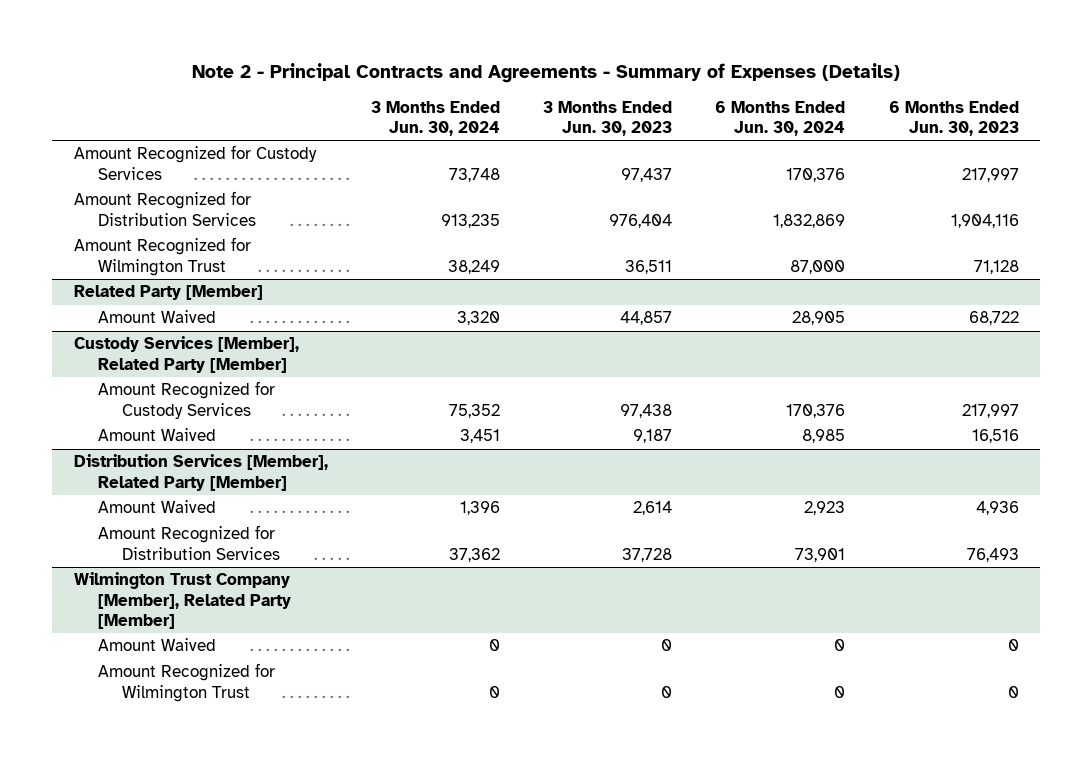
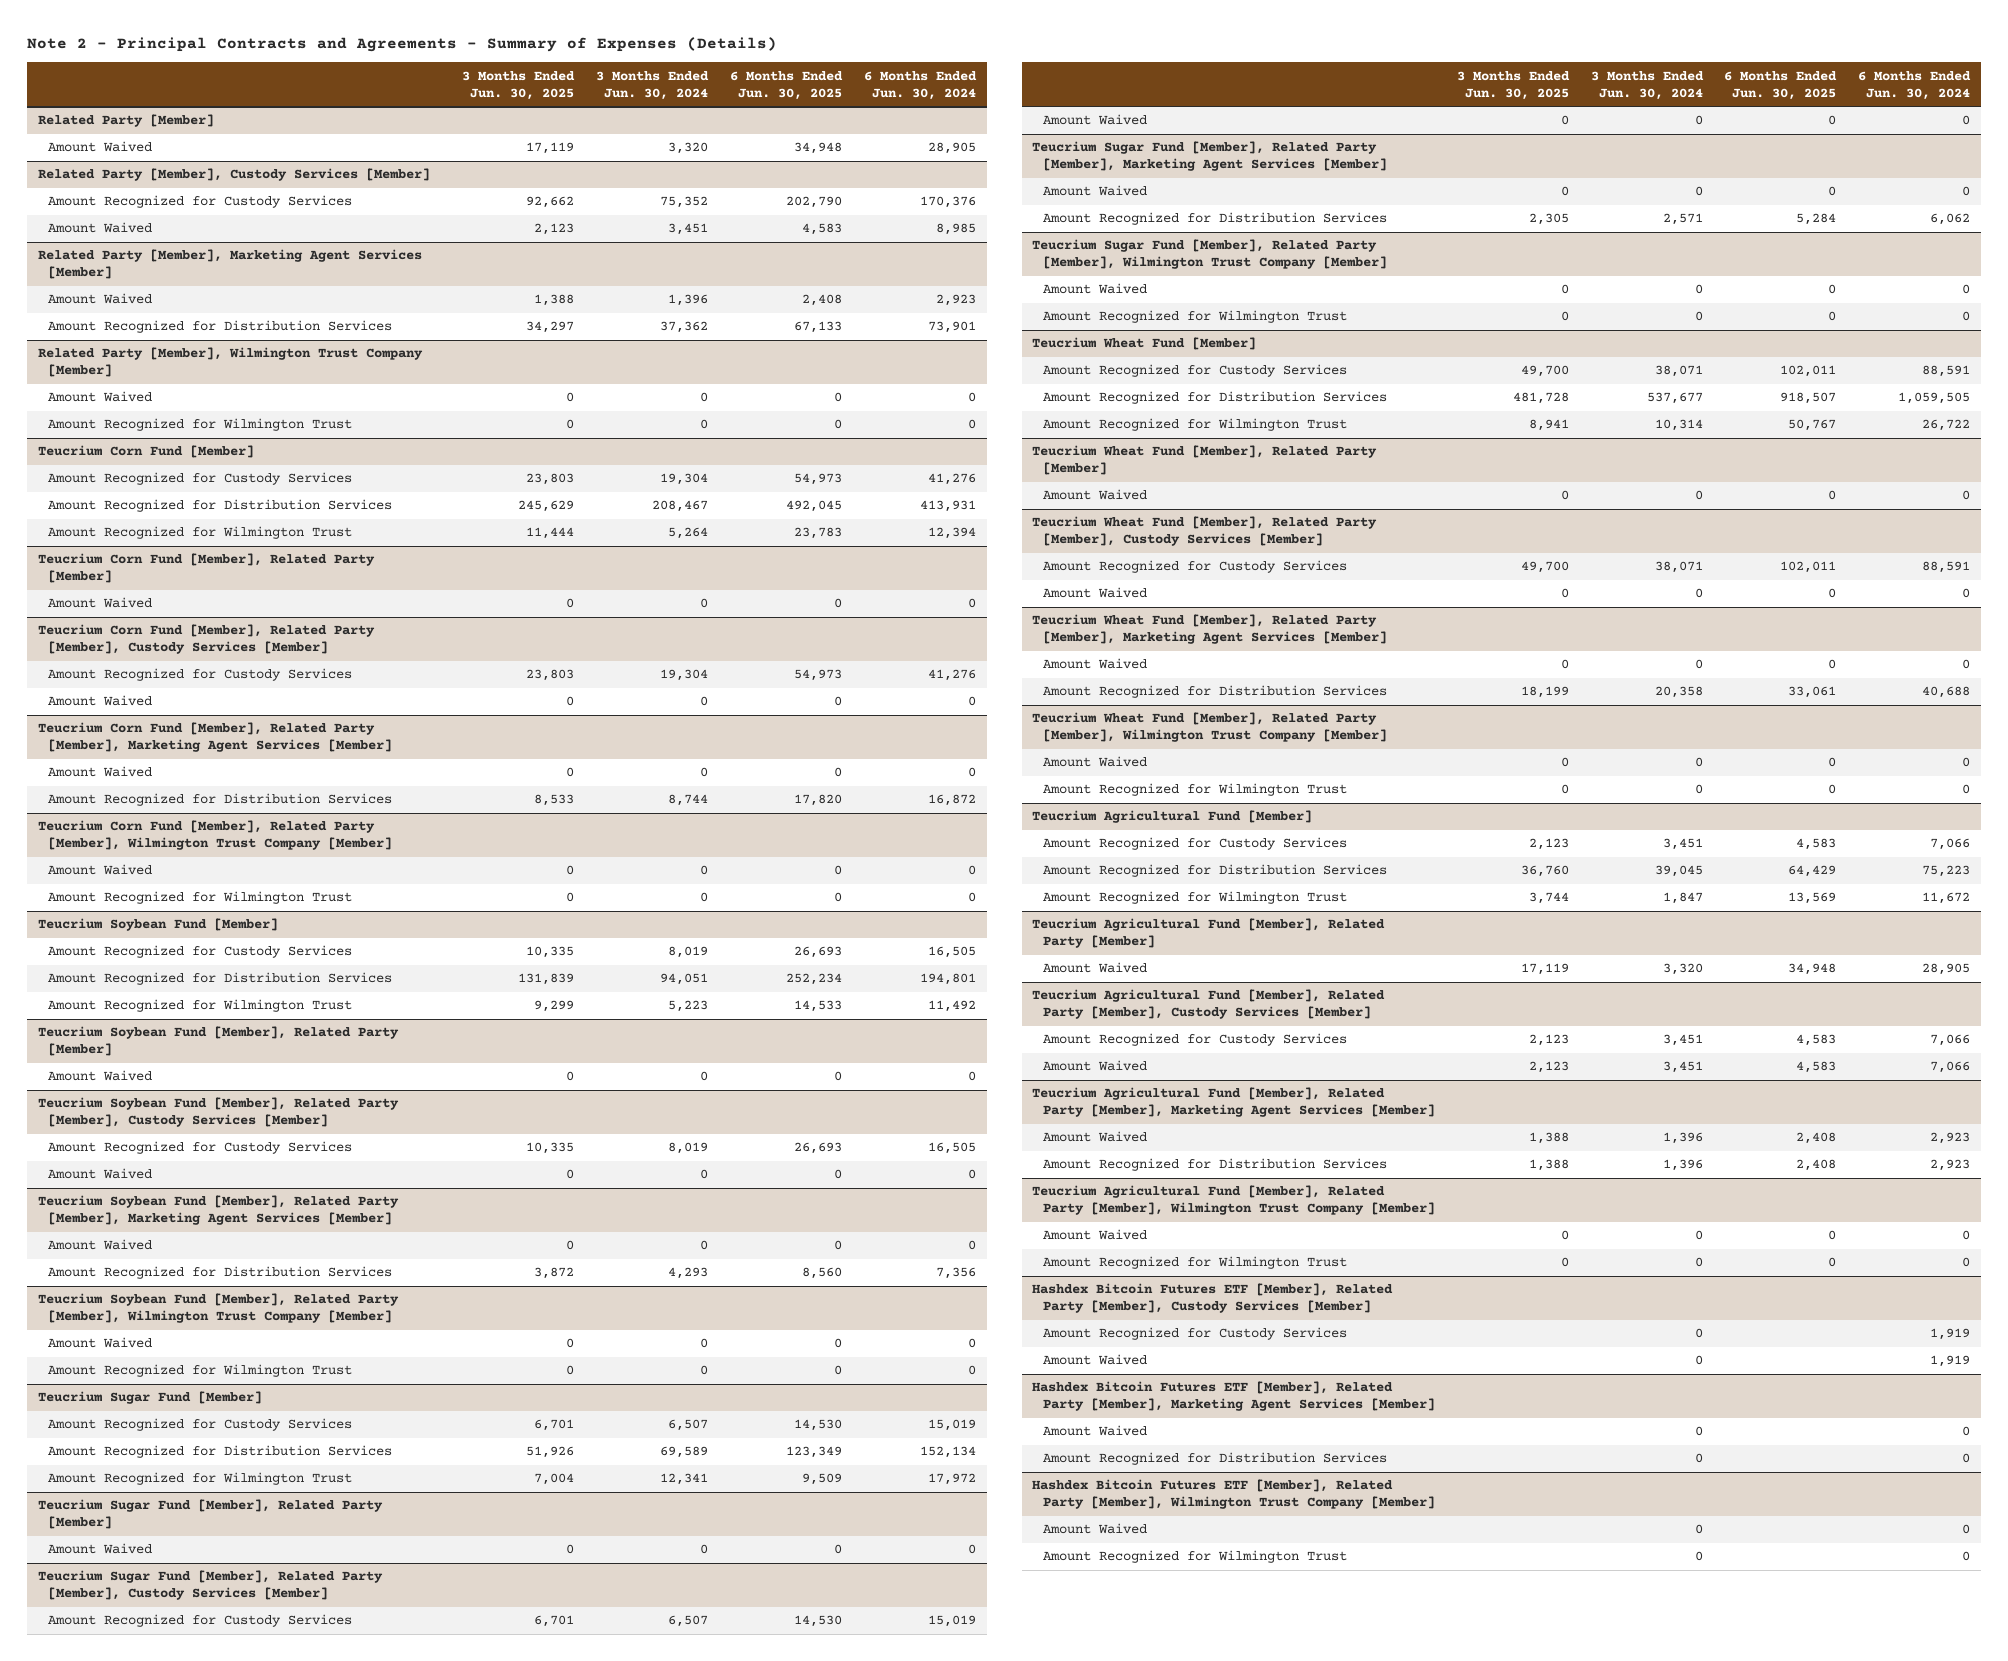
- | 3 Months Ended Jun. 30, 2024 | 3 Months Ended Jun. 30, 2023 | 6 Months Ended Jun. 30, 2024 | 6 Months Ended Jun. 30, 2023
+ | 3 Months Ended Jun. 30, 2025 | 3 Months Ended Jun. 30, 2024 | 6 Months Ended Jun. 30, 2025 | 6 Months Ended Jun. 30, 2024
- Amount Recognized for Custody Services | 73,748 | 97,437 | 170,376 | 217,997
- Amount Recognized for Distribution Services | 913,235 | 976,404 | 1,832,869 | 1,904,116
- Amount Recognized for Wilmington Trust | 38,249 | 36,511 | 87,000 | 71,128
- Custody Services [Member], Related Party [Member]
+ Related Party [Member], Custody Services [Member]
- Distribution Services [Member], Related Party [Member]
+ Related Party [Member], Marketing Agent Services [Member]
- Wilmington Trust Company [Member], Related Party [Member]
+ Related Party [Member], Wilmington Trust Company [Member]
+ Teucrium Corn Fund [Member]
+ Amount Recognized for Custody Services | 23,803 | 19,304 | 54,973 | 41,276
+ Amount Recognized for Distribution Services | 245,629 | 208,467 | 492,045 | 413,931
+ Amount Recognized for Wilmington Trust | 11,444 | 5,264 | 23,783 | 12,394
+ Teucrium Corn Fund [Member], Related Party [Member]
+ Amount Waived | 0 | 0 | 0 | 0
+ Teucrium Corn Fund [Member], Related Party [Member], Custody Services [Member]
+ Amount Recognized for Custody Services | 23,803 | 19,304 | 54,973 | 41,276
+ Amount Waived | 0 | 0 | 0 | 0
+ Teucrium Corn Fund [Member], Related Party [Member], Marketing Agent Services [Member]
+ Amount Waived | 0 | 0 | 0 | 0
+ Amount Recognized for Distribution Services | 8,533 | 8,744 | 17,820 | 16,872
+ Teucrium Corn Fund [Member], Related Party [Member], Wilmington Trust Company [Member]
+ Amount Waived | 0 | 0 | 0 | 0
+ Amount Recognized for Wilmington Trust | 0 | 0 | 0 | 0
+ Teucrium Soybean Fund [Member]
+ Amount Recognized for Custody Services | 10,335 | 8,019 | 26,693 | 16,505
+ Amount Recognized for Distribution Services | 131,839 | 94,051 | 252,234 | 194,801
+ Amount Recognized for Wilmington Trust | 9,299 | 5,223 | 14,533 | 11,492
+ Teucrium Soybean Fund [Member], Related Party [Member]
+ Amount Waived | 0 | 0 | 0 | 0
+ Teucrium Soybean Fund [Member], Related Party [Member], Custody Services [Member]
+ Amount Recognized for Custody Services | 10,335 | 8,019 | 26,693 | 16,505
+ Amount Waived | 0 | 0 | 0 | 0
+ Teucrium Soybean Fund [Member], Related Party [Member], Marketing Agent Services [Member]
+ Amount Waived | 0 | 0 | 0 | 0
+ Amount Recognized for Distribution Services | 3,872 | 4,293 | 8,560 | 7,356
+ Teucrium Soybean Fund [Member], Related Party [Member], Wilmington Trust Company [Member]
+ Amount Waived | 0 | 0 | 0 | 0
+ Amount Recognized for Wilmington Trust | 0 | 0 | 0 | 0
+ Teucrium Sugar Fund [Member]
+ Amount Recognized for Custody Services | 6,701 | 6,507 | 14,530 | 15,019
+ Amount Recognized for Distribution Services | 51,926 | 69,589 | 123,349 | 152,134
+ Amount Recognized for Wilmington Trust | 7,004 | 12,341 | 9,509 | 17,972
+ Teucrium Sugar Fund [Member], Related Party [Member]
+ Amount Waived | 0 | 0 | 0 | 0
+ Teucrium Sugar Fund [Member], Related Party [Member], Custody Services [Member]
+ Amount Recognized for Custody Services | 6,701 | 6,507 | 14,530 | 15,019
+ Amount Waived | 0 | 0 | 0 | 0
+ Teucrium Sugar Fund [Member], Related Party [Member], Marketing Agent Services [Member]
+ Amount Waived | 0 | 0 | 0 | 0
+ Amount Recognized for Distribution Services | 2,305 | 2,571 | 5,284 | 6,062
+ Teucrium Sugar Fund [Member], Related Party [Member], Wilmington Trust Company [Member]
+ Amount Waived | 0 | 0 | 0 | 0
+ Amount Recognized for Wilmington Trust | 0 | 0 | 0 | 0
+ Teucrium Wheat Fund [Member]
+ Amount Recognized for Custody Services | 49,700 | 38,071 | 102,011 | 88,591
+ Amount Recognized for Distribution Services | 481,728 | 537,677 | 918,507 | 1,059,505
+ Amount Recognized for Wilmington Trust | 8,941 | 10,314 | 50,767 | 26,722
+ Teucrium Wheat Fund [Member], Related Party [Member]
+ Amount Waived | 0 | 0 | 0 | 0
+ Teucrium Wheat Fund [Member], Related Party [Member], Custody Services [Member]
+ Amount Recognized for Custody Services | 49,700 | 38,071 | 102,011 | 88,591
+ Amount Waived | 0 | 0 | 0 | 0
+ Teucrium Wheat Fund [Member], Related Party [Member], Marketing Agent Services [Member]
+ Amount Waived | 0 | 0 | 0 | 0
+ Amount Recognized for Distribution Services | 18,199 | 20,358 | 33,061 | 40,688
+ Teucrium Wheat Fund [Member], Related Party [Member], Wilmington Trust Company [Member]
+ Amount Waived | 0 | 0 | 0 | 0
+ Amount Recognized for Wilmington Trust | 0 | 0 | 0 | 0
+ Teucrium Agricultural Fund [Member]
+ Amount Recognized for Custody Services | 2,123 | 3,451 | 4,583 | 7,066
+ Amount Recognized for Distribution Services | 36,760 | 39,045 | 64,429 | 75,223
+ Amount Recognized for Wilmington Trust | 3,744 | 1,847 | 13,569 | 11,672
+ Teucrium Agricultural Fund [Member], Related Party [Member]
+ Amount Waived | 17,119 | 3,320 | 34,948 | 28,905
+ Teucrium Agricultural Fund [Member], Related Party [Member], Custody Services [Member]
+ Amount Recognized for Custody Services | 2,123 | 3,451 | 4,583 | 7,066
+ Amount Waived | 2,123 | 3,451 | 4,583 | 7,066
+ Teucrium Agricultural Fund [Member], Related Party [Member], Marketing Agent Services [Member]
+ Amount Waived | 1,388 | 1,396 | 2,408 | 2,923
+ Amount Recognized for Distribution Services | 1,388 | 1,396 | 2,408 | 2,923
+ Teucrium Agricultural Fund [Member], Related Party [Member], Wilmington Trust Company [Member]
+ Amount Waived | 0 | 0 | 0 | 0
+ Amount Recognized for Wilmington Trust | 0 | 0 | 0 | 0
+ Hashdex Bitcoin Futures ETF [Member], Related Party [Member], Custody Services [Member]
+ Amount Recognized for Custody Services | | 0 | | 1,919
+ Amount Waived | | 0 | | 1,919
+ Hashdex Bitcoin Futures ETF [Member], Related Party [Member], Marketing Agent Services [Member]
+ Amount Waived | | 0 | | 0
+ Amount Recognized for Distribution Services | | 0 | | 0
+ Hashdex Bitcoin Futures ETF [Member], Related Party [Member], Wilmington Trust Company [Member]
+ Amount Waived | | 0 | | 0
+ Amount Recognized for Wilmington Trust | | 0 | | 0

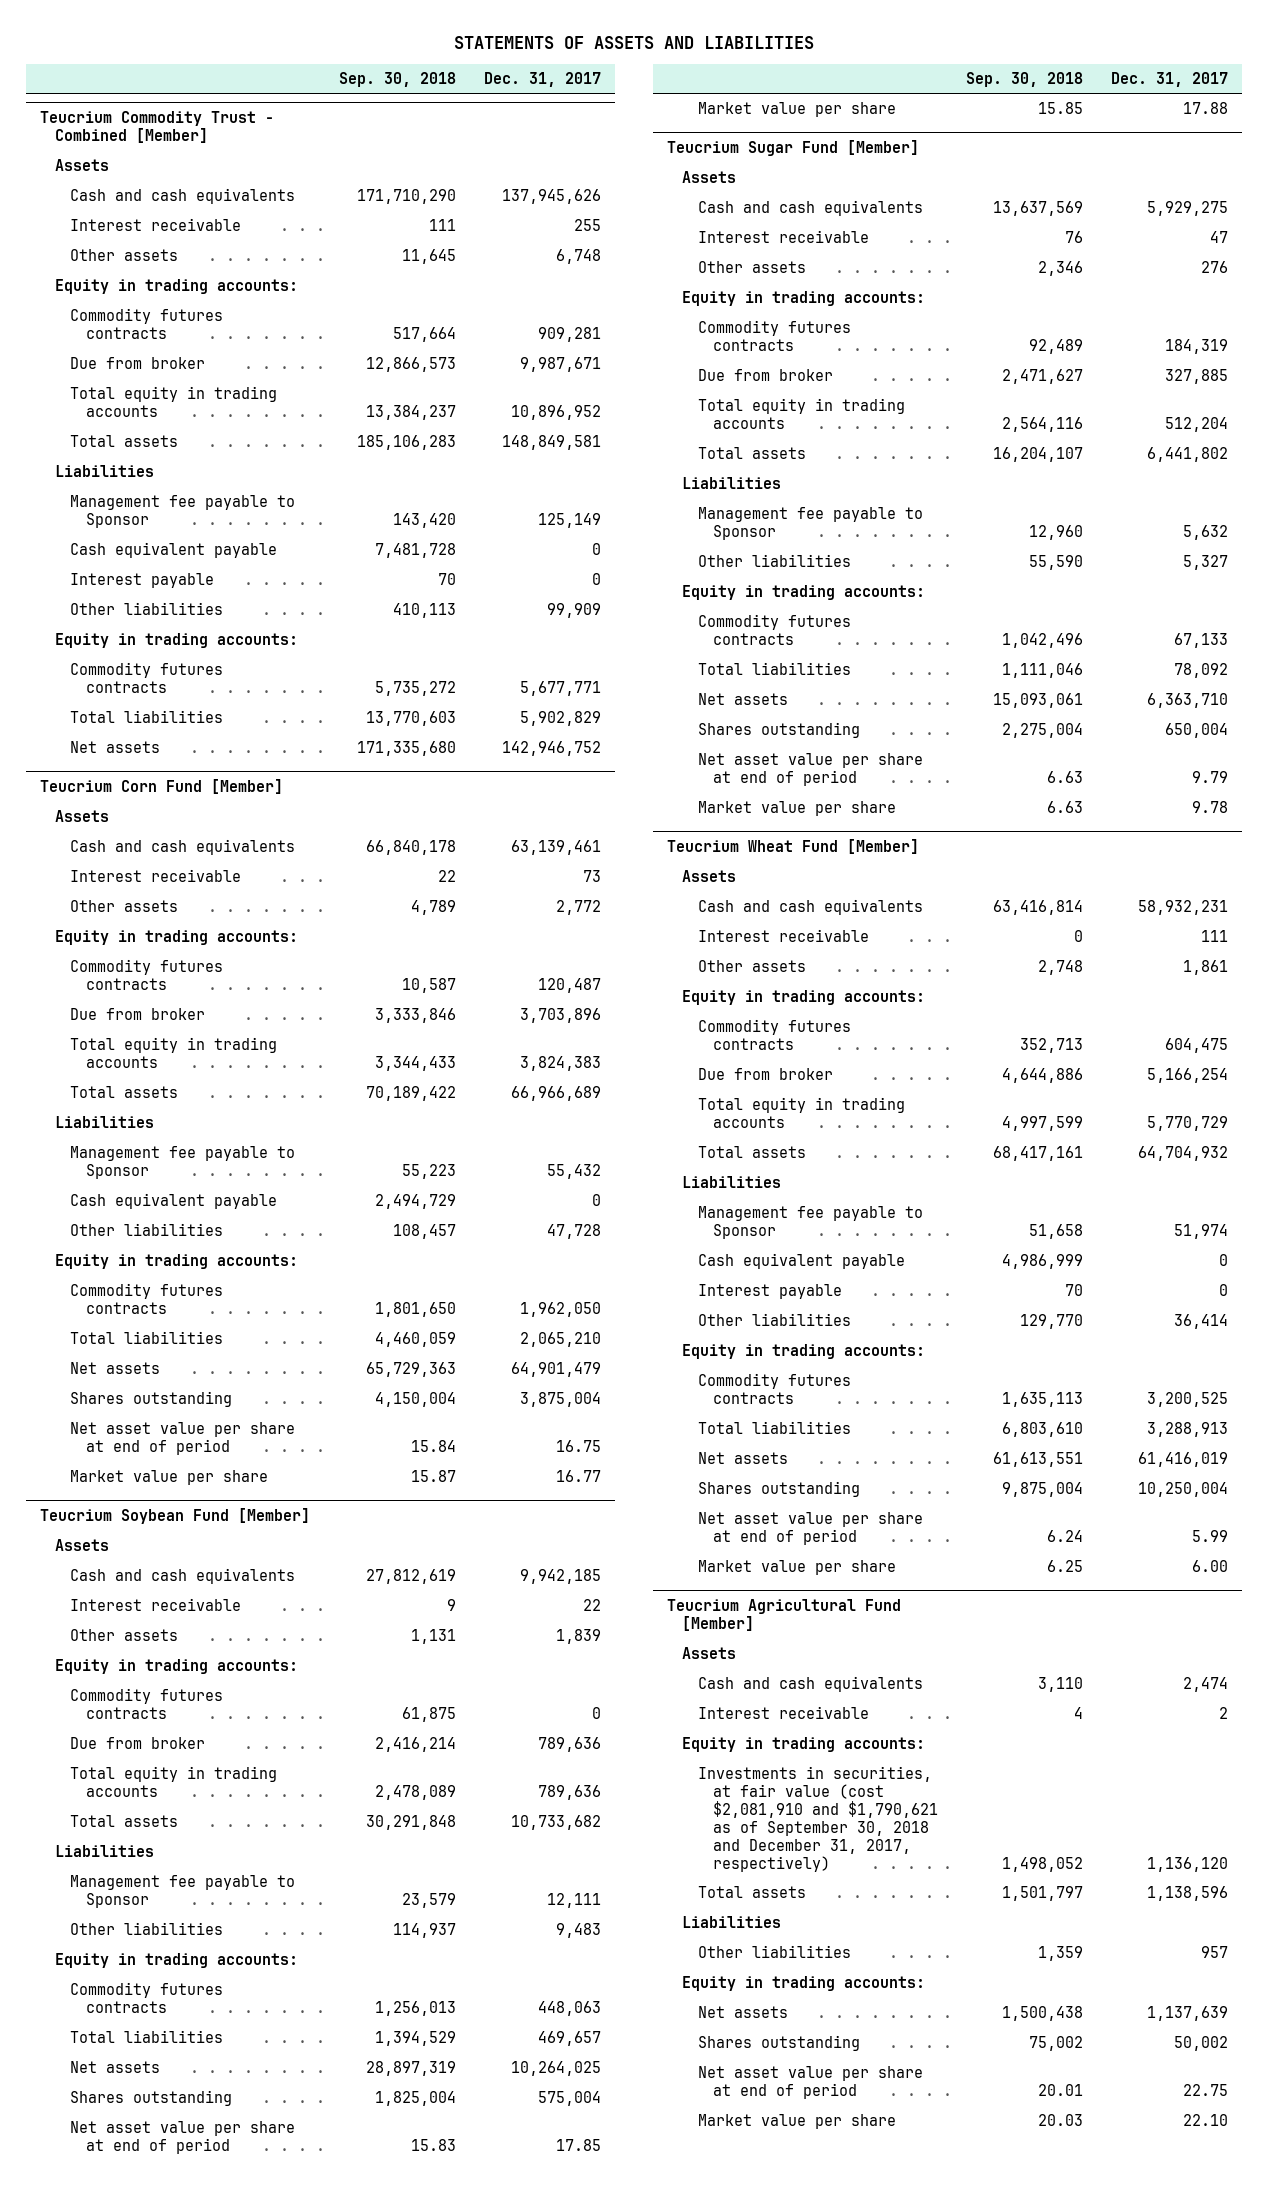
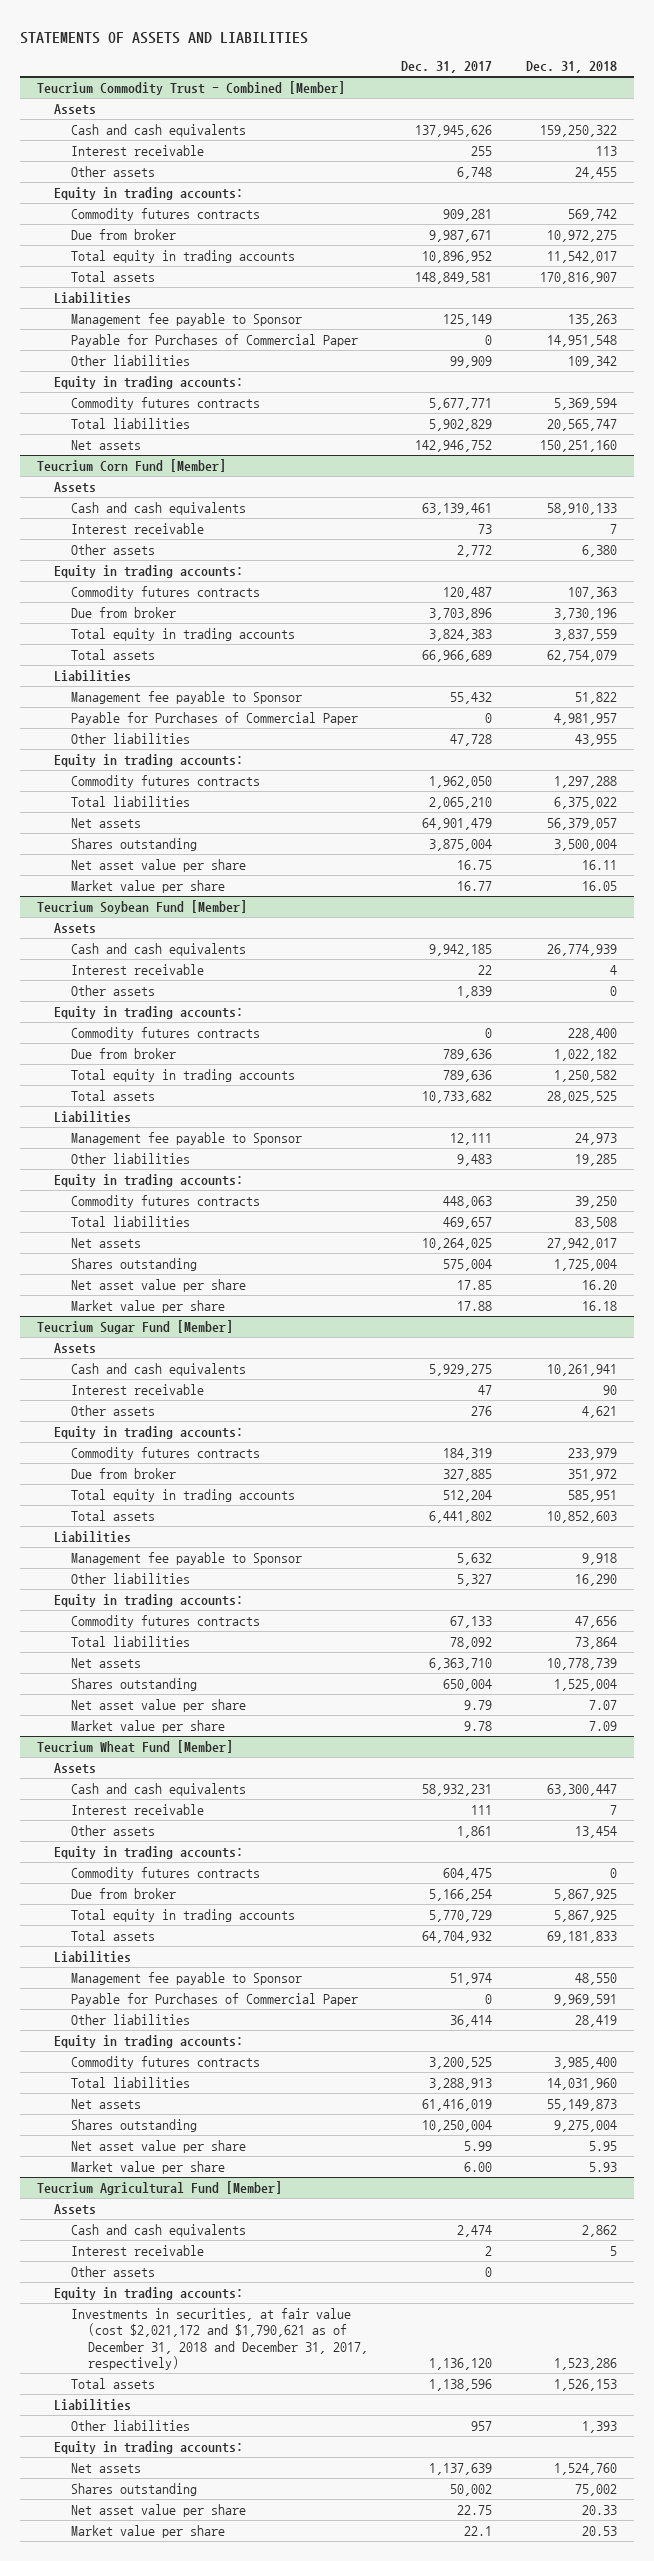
- | Sep. 30, 2018 | Dec. 31, 2017
+ | Dec. 31, 2017 | Dec. 31, 2018
@ Teucrium Commodity Trust - Combined [Member]
- Cash equivalent payable | 7,481,728 | 0
- Interest payable | 70 | 0
+ Payable for Purchases of Commercial Paper | 0 | 14,951,548
@ Teucrium Corn Fund [Member]
- Cash equivalent payable | 2,494,729 | 0
+ Payable for Purchases of Commercial Paper | 0 | 4,981,957
- Net asset value per share at end of period | 15.84 | 16.75
+ Net asset value per share | 16.75 | 16.11
@ Teucrium Soybean Fund [Member]
- Net asset value per share at end of period | 15.83 | 17.85
+ Net asset value per share | 17.85 | 16.20
@ Teucrium Sugar Fund [Member]
- Net asset value per share at end of period | 6.63 | 9.79
+ Net asset value per share | 9.79 | 7.07
@ Teucrium Wheat Fund [Member]
- Cash equivalent payable | 4,986,999 | 0
- Interest payable | 70 | 0
+ Payable for Purchases of Commercial Paper | 0 | 9,969,591
- Net asset value per share at end of period | 6.24 | 5.99
+ Net asset value per share | 5.99 | 5.95
@ Teucrium Agricultural Fund [Member]
+ Other assets | 0 |
- Investments in securities, at fair value (cost $2,081,910 and $1,790,621 as of September 30, 2018 and December 31, 2017, respectively) | 1,498,052 | 1,136,120
+ Investments in securities, at fair value (cost $2,021,172 and $1,790,621 as of December 31, 2018 and December 31, 2017, respectively) | 1,136,120 | 1,523,286
- Net asset value per share at end of period | 20.01 | 22.75
- Market value per share | 20.03 | 22.10
+ Net asset value per share | 22.75 | 20.33
+ Market value per share | 22.1 | 20.53

